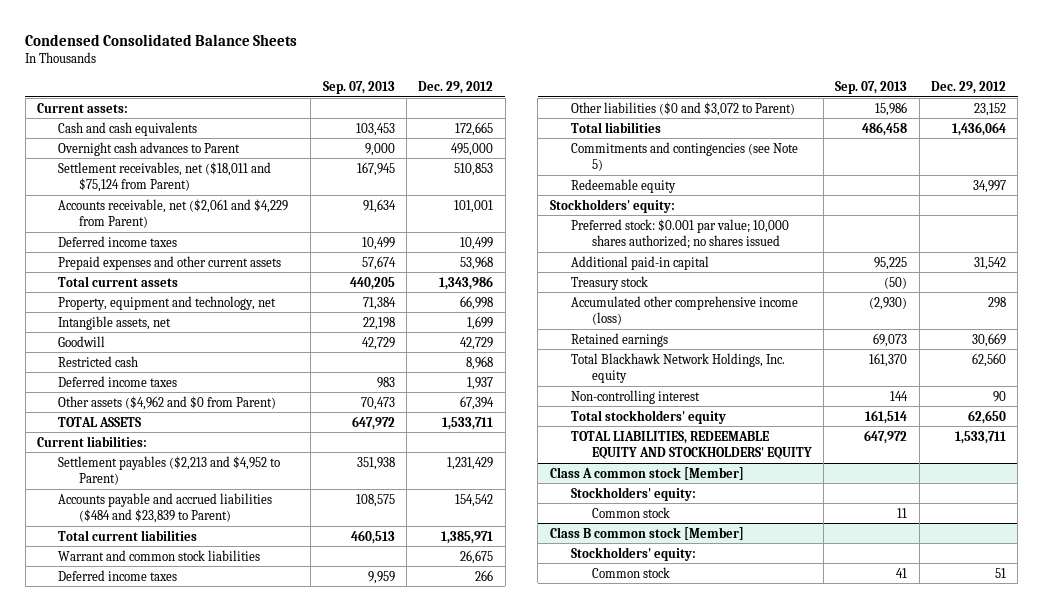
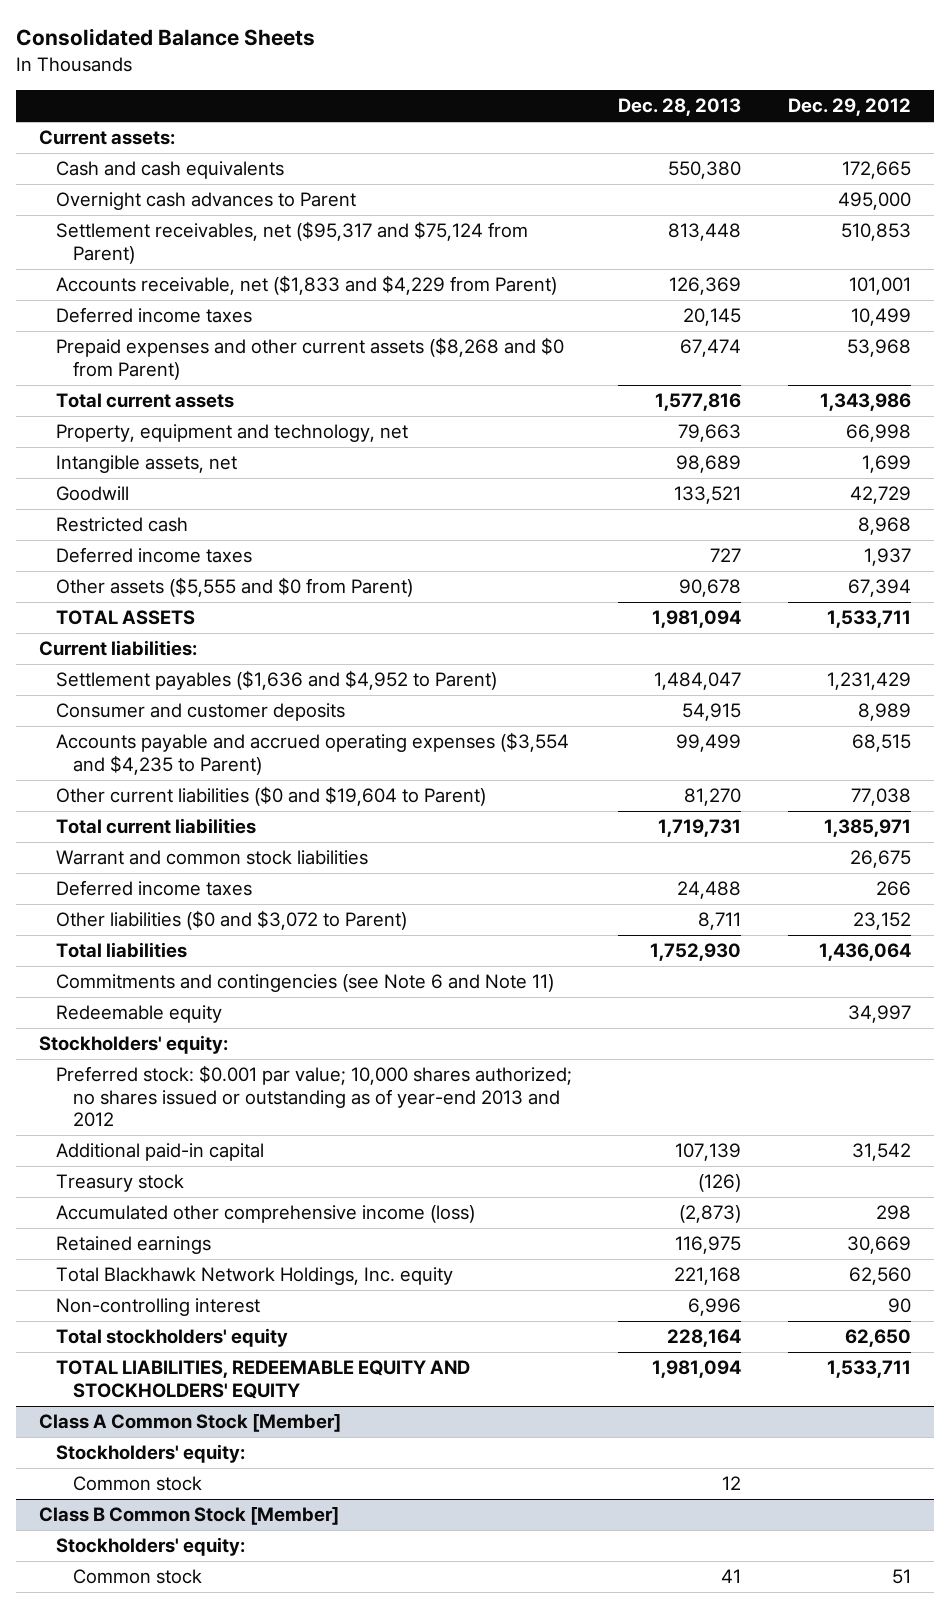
- Condensed Consolidated Balance Sheets
+ Consolidated Balance Sheets
- | Sep. 07, 2013 | Dec. 29, 2012
+ | Dec. 28, 2013 | Dec. 29, 2012
- Settlement receivables, net ($18,011 and $75,124 from Parent) | 167,945 | 510,853
- Accounts receivable, net ($2,061 and $4,229 from Parent) | 91,634 | 101,001
+ Settlement receivables, net ($95,317 and $75,124 from Parent) | 813,448 | 510,853
+ Accounts receivable, net ($1,833 and $4,229 from Parent) | 126,369 | 101,001
- Prepaid expenses and other current assets | 57,674 | 53,968
+ Prepaid expenses and other current assets ($8,268 and $0 from Parent) | 67,474 | 53,968
- Other assets ($4,962 and $0 from Parent) | 70,473 | 67,394
+ Other assets ($5,555 and $0 from Parent) | 90,678 | 67,394
- Settlement payables ($2,213 and $4,952 to Parent) | 351,938 | 1,231,429
- Accounts payable and accrued liabilities ($484 and $23,839 to Parent) | 108,575 | 154,542
+ Settlement payables ($1,636 and $4,952 to Parent) | 1,484,047 | 1,231,429
+ Consumer and customer deposits | 54,915 | 8,989
+ Accounts payable and accrued operating expenses ($3,554 and $4,235 to Parent) | 99,499 | 68,515
+ Other current liabilities ($0 and $19,604 to Parent) | 81,270 | 77,038
- Commitments and contingencies (see Note 5)
+ Commitments and contingencies (see Note 6 and Note 11)
- Preferred stock: $0.001 par value; 10,000 shares authorized; no shares issued
+ Preferred stock: $0.001 par value; 10,000 shares authorized; no shares issued or outstanding as of year-end 2013 and 2012
- Class A common stock [Member]
+ Class A Common Stock [Member]
- Class B common stock [Member]
+ Class B Common Stock [Member]

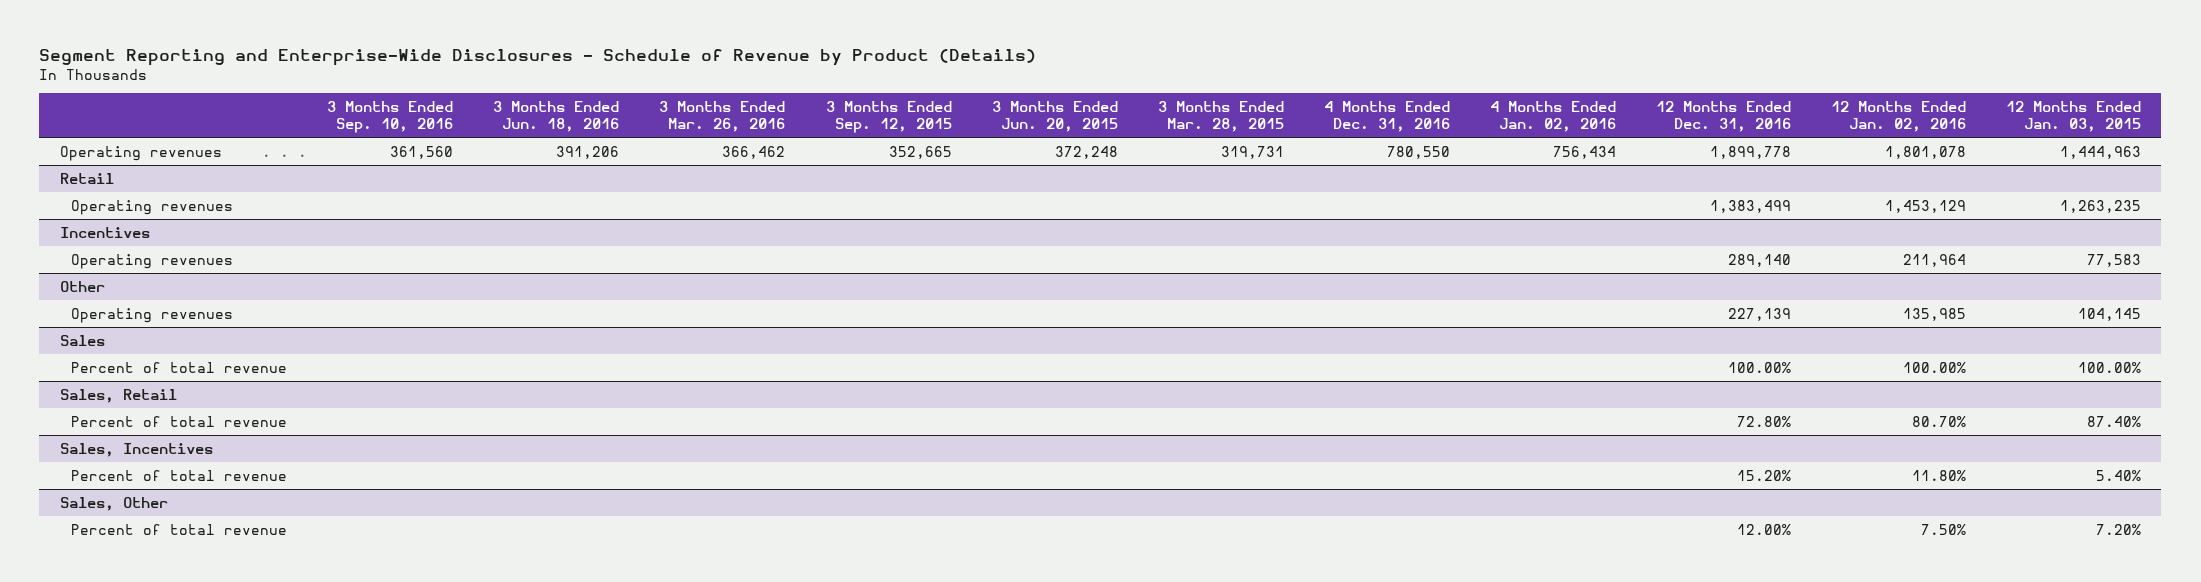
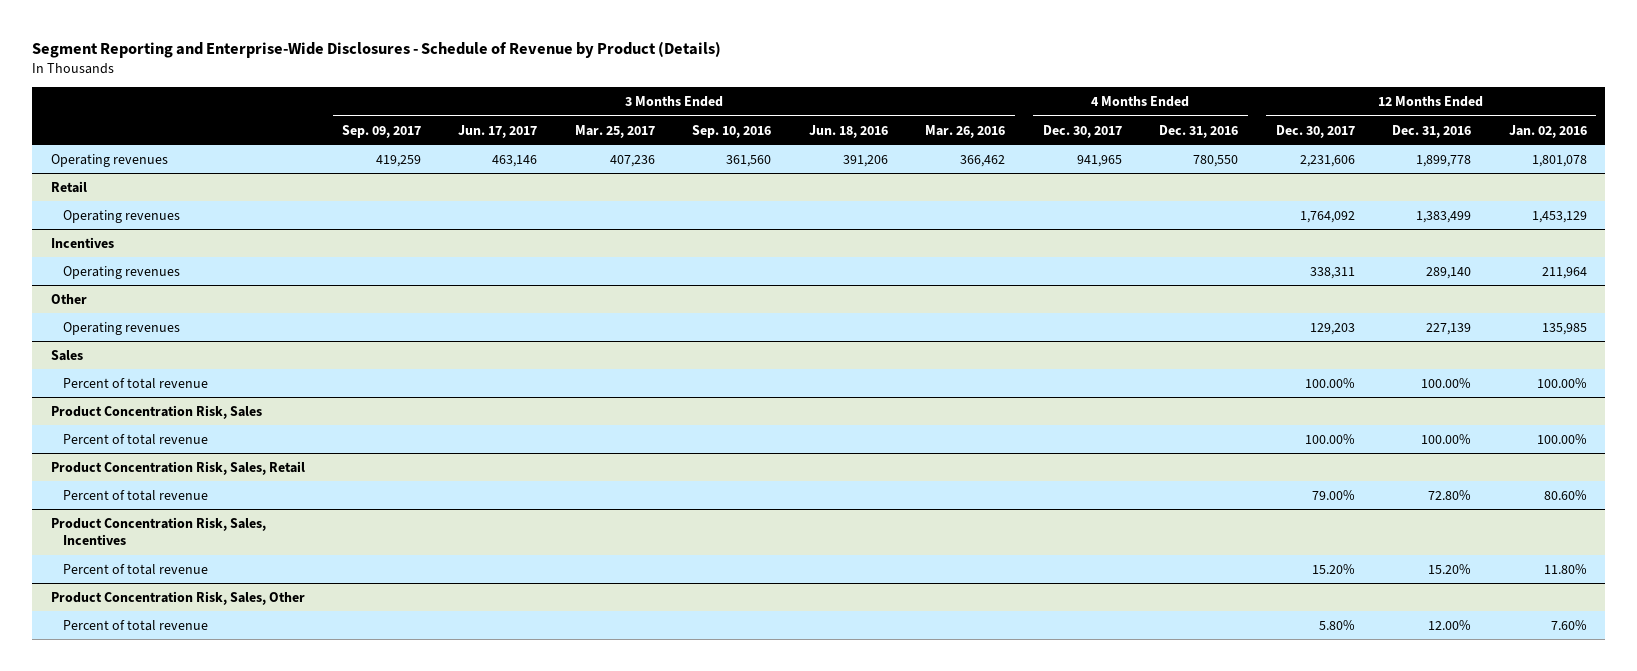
- | 3 Months Ended Sep. 10, 2016 | 3 Months Ended Jun. 18, 2016 | 3 Months Ended Mar. 26, 2016 | 3 Months Ended Sep. 12, 2015 | 3 Months Ended Jun. 20, 2015 | 3 Months Ended Mar. 28, 2015 | 4 Months Ended Dec. 31, 2016 | 4 Months Ended Jan. 02, 2016 | 12 Months Ended Dec. 31, 2016 | 12 Months Ended Jan. 02, 2016 | 12 Months Ended Jan. 03, 2015
+ | 3 Months Ended Sep. 09, 2017 | 3 Months Ended Jun. 17, 2017 | 3 Months Ended Mar. 25, 2017 | 3 Months Ended Sep. 10, 2016 | 3 Months Ended Jun. 18, 2016 | 3 Months Ended Mar. 26, 2016 | 4 Months Ended Dec. 30, 2017 | 4 Months Ended Dec. 31, 2016 | 12 Months Ended Dec. 30, 2017 | 12 Months Ended Dec. 31, 2016 | 12 Months Ended Jan. 02, 2016
- Sales, Retail
- Percent of total revenue | | | | | | | | | 72.80% | 80.70% | 87.40%
- Sales, Incentives
+ Product Concentration Risk, Sales
+ Percent of total revenue | | | | | | | | | 100.00% | 100.00% | 100.00%
+ Product Concentration Risk, Sales, Retail
+ Percent of total revenue | | | | | | | | | 79.00% | 72.80% | 80.60%
+ Product Concentration Risk, Sales, Incentives
- Sales, Other
- Percent of total revenue | | | | | | | | | 12.00% | 7.50% | 7.20%
+ Product Concentration Risk, Sales, Other
+ Percent of total revenue | | | | | | | | | 5.80% | 12.00% | 7.60%

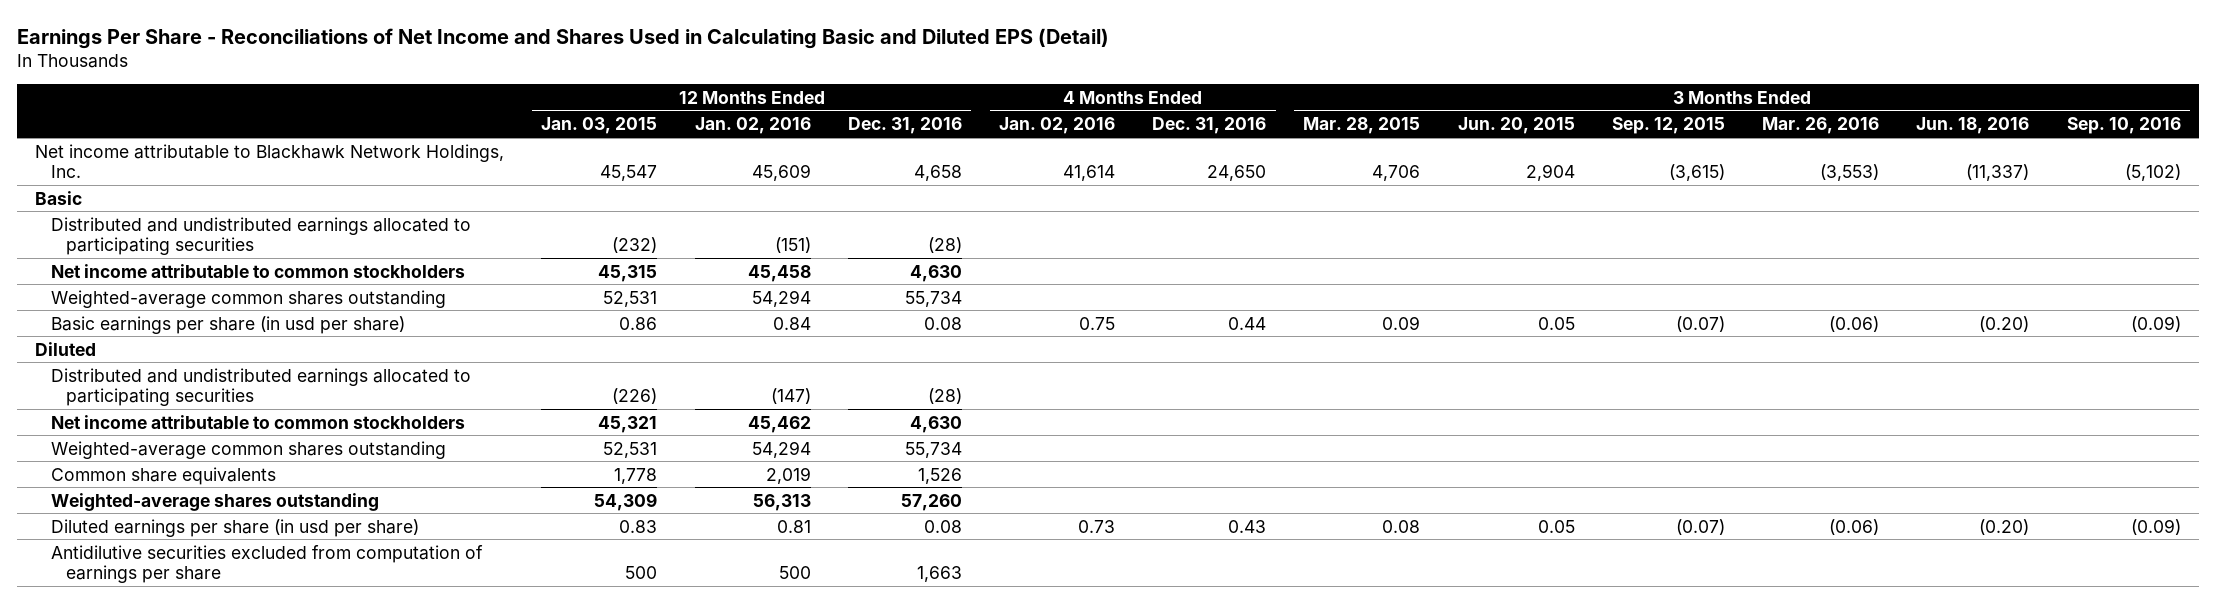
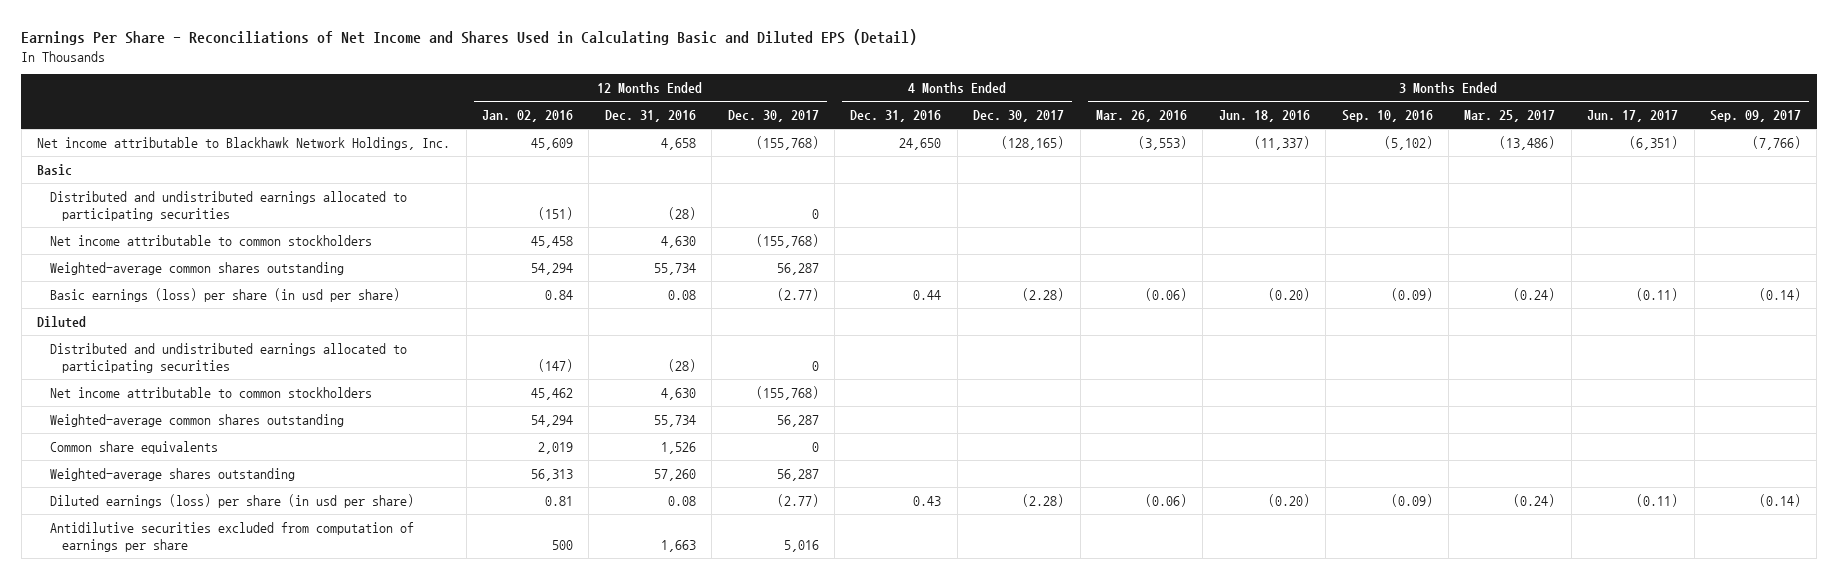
- | 12 Months Ended Jan. 03, 2015 | 12 Months Ended Jan. 02, 2016 | 12 Months Ended Dec. 31, 2016 | 4 Months Ended Jan. 02, 2016 | 4 Months Ended Dec. 31, 2016 | 3 Months Ended Mar. 28, 2015 | 3 Months Ended Jun. 20, 2015 | 3 Months Ended Sep. 12, 2015 | 3 Months Ended Mar. 26, 2016 | 3 Months Ended Jun. 18, 2016 | 3 Months Ended Sep. 10, 2016
+ | 12 Months Ended Jan. 02, 2016 | 12 Months Ended Dec. 31, 2016 | 12 Months Ended Dec. 30, 2017 | 4 Months Ended Dec. 31, 2016 | 4 Months Ended Dec. 30, 2017 | 3 Months Ended Mar. 26, 2016 | 3 Months Ended Jun. 18, 2016 | 3 Months Ended Sep. 10, 2016 | 3 Months Ended Mar. 25, 2017 | 3 Months Ended Jun. 17, 2017 | 3 Months Ended Sep. 09, 2017
- Basic earnings per share (in usd per share) | 0.86 | 0.84 | 0.08 | 0.75 | 0.44 | 0.09 | 0.05 | (0.07) | (0.06) | (0.20) | (0.09)
+ Basic earnings (loss) per share (in usd per share) | 0.84 | 0.08 | (2.77) | 0.44 | (2.28) | (0.06) | (0.20) | (0.09) | (0.24) | (0.11) | (0.14)
- Diluted earnings per share (in usd per share) | 0.83 | 0.81 | 0.08 | 0.73 | 0.43 | 0.08 | 0.05 | (0.07) | (0.06) | (0.20) | (0.09)
+ Diluted earnings (loss) per share (in usd per share) | 0.81 | 0.08 | (2.77) | 0.43 | (2.28) | (0.06) | (0.20) | (0.09) | (0.24) | (0.11) | (0.14)

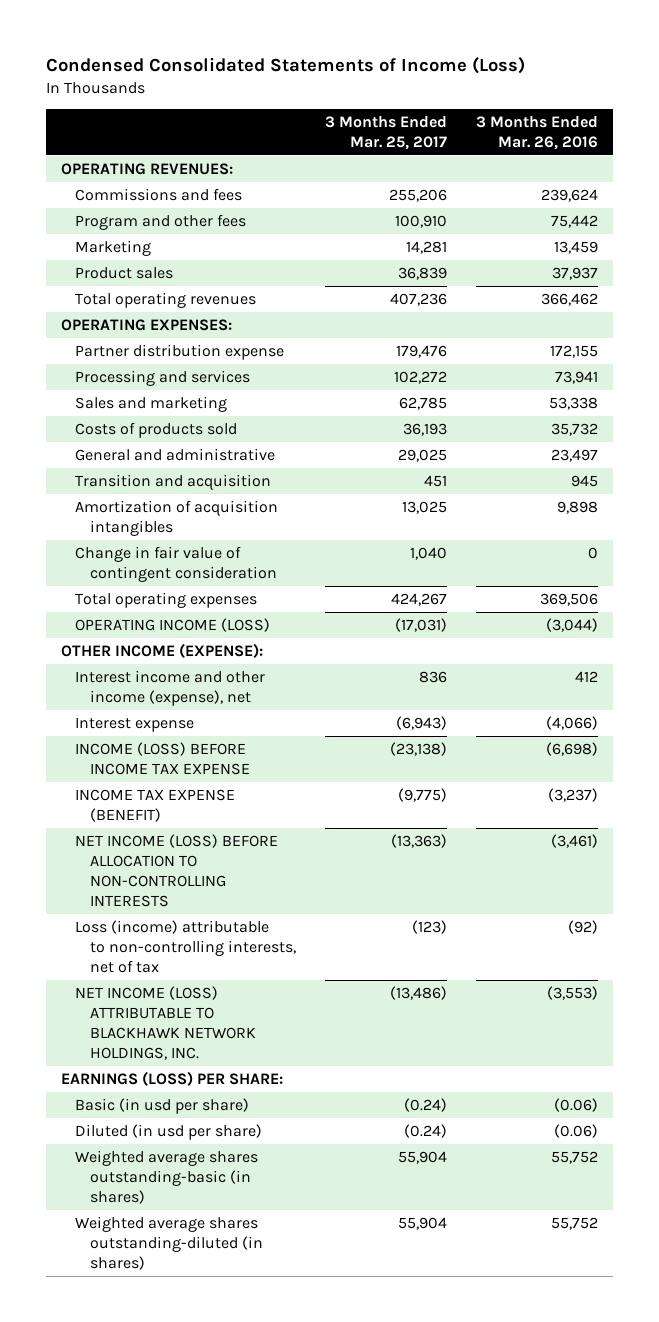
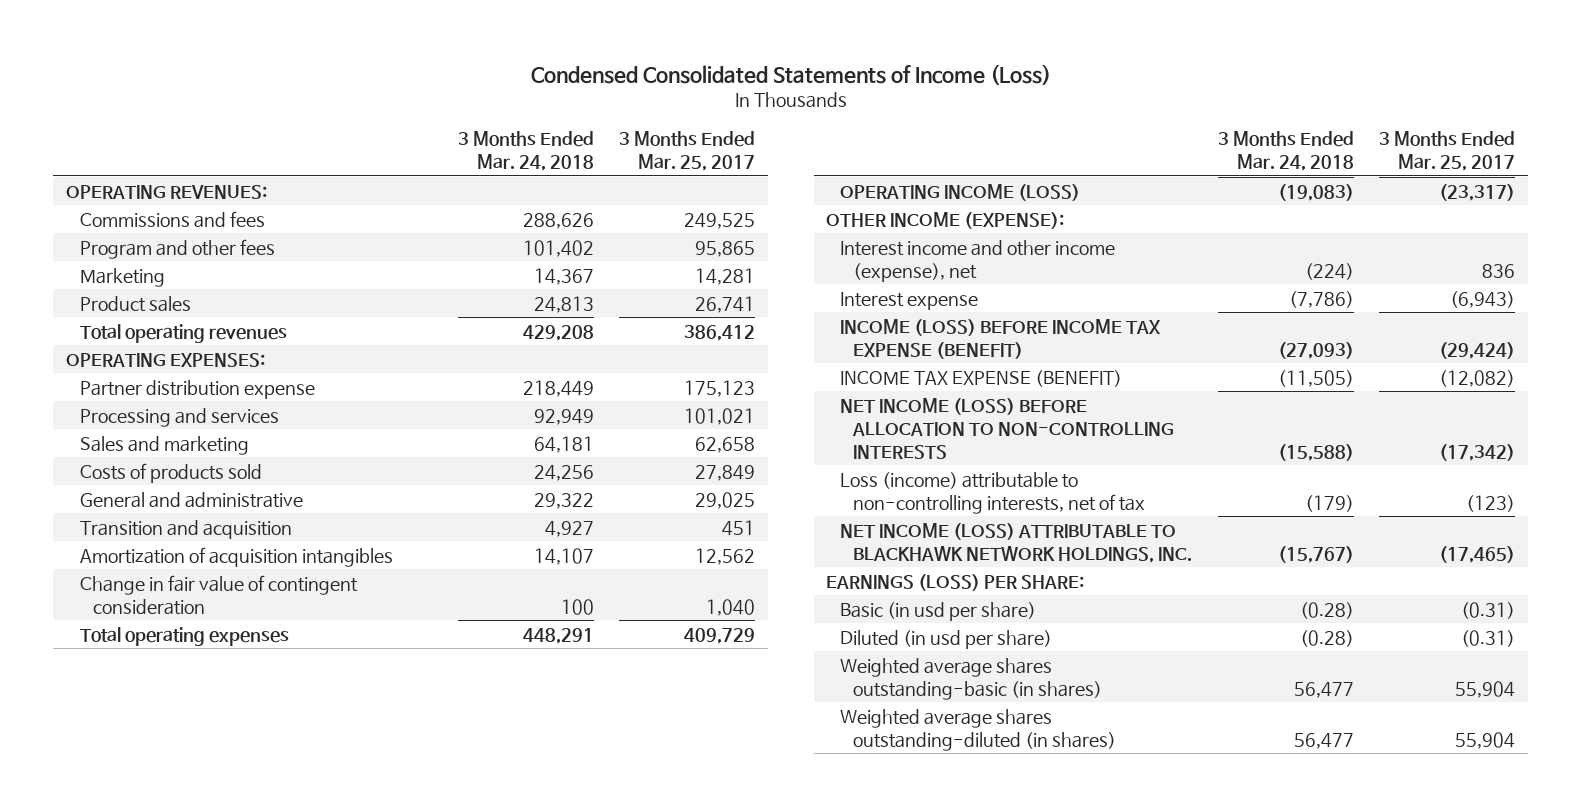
- | 3 Months Ended Mar. 25, 2017 | 3 Months Ended Mar. 26, 2016
+ | 3 Months Ended Mar. 24, 2018 | 3 Months Ended Mar. 25, 2017
- Commissions and fees | 255,206 | 239,624
- Program and other fees | 100,910 | 75,442
+ Commissions and fees | 288,626 | 249,525
+ Program and other fees | 101,402 | 95,865
- Product sales | 36,839 | 37,937
- Total operating revenues | 407,236 | 366,462
+ Product sales | 24,813 | 26,741
+ Total operating revenues | 429,208 | 386,412
- Partner distribution expense | 179,476 | 172,155
- Processing and services | 102,272 | 73,941
- Sales and marketing | 62,785 | 53,338
- Costs of products sold | 36,193 | 35,732
+ Partner distribution expense | 218,449 | 175,123
+ Processing and services | 92,949 | 101,021
+ Sales and marketing | 64,181 | 62,658
+ Costs of products sold | 24,256 | 27,849
- Amortization of acquisition intangibles | 13,025 | 9,898
+ Amortization of acquisition intangibles | 14,107 | 12,562
- Total operating expenses | 424,267 | 369,506
- OPERATING INCOME (LOSS) | (17,031) | (3,044)
+ Total operating expenses | 448,291 | 409,729
+ OPERATING INCOME (LOSS) | (19,083) | (23,317)
- INCOME (LOSS) BEFORE INCOME TAX EXPENSE | (23,138) | (6,698)
- INCOME TAX EXPENSE (BENEFIT) | (9,775) | (3,237)
- NET INCOME (LOSS) BEFORE ALLOCATION TO NON-CONTROLLING INTERESTS | (13,363) | (3,461)
+ INCOME (LOSS) BEFORE INCOME TAX EXPENSE (BENEFIT) | (27,093) | (29,424)
+ INCOME TAX EXPENSE (BENEFIT) | (11,505) | (12,082)
+ NET INCOME (LOSS) BEFORE ALLOCATION TO NON-CONTROLLING INTERESTS | (15,588) | (17,342)
- NET INCOME (LOSS) ATTRIBUTABLE TO BLACKHAWK NETWORK HOLDINGS, INC. | (13,486) | (3,553)
+ NET INCOME (LOSS) ATTRIBUTABLE TO BLACKHAWK NETWORK HOLDINGS, INC. | (15,767) | (17,465)
- Basic (in usd per share) | (0.24) | (0.06)
- Diluted (in usd per share) | (0.24) | (0.06)
+ Basic (in usd per share) | (0.28) | (0.31)
+ Diluted (in usd per share) | (0.28) | (0.31)

